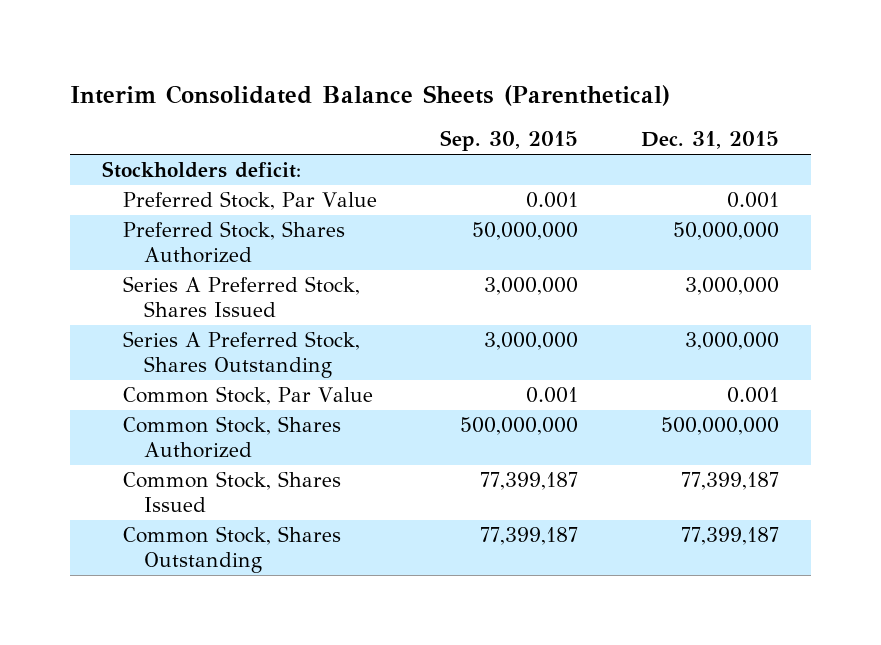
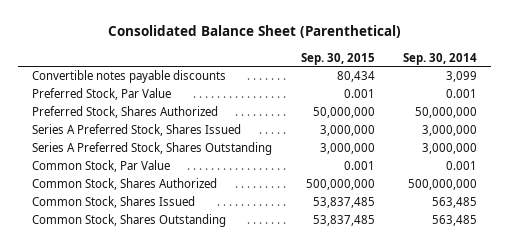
- Interim Consolidated Balance Sheets (Parenthetical)
+ Consolidated Balance Sheet (Parenthetical)
- | Sep. 30, 2015 | Dec. 31, 2015
+ | Sep. 30, 2015 | Sep. 30, 2014
- Stockholders deficit:
+ Convertible notes payable discounts | 80,434 | 3,099
- Common Stock, Shares Issued | 77,399,187 | 77,399,187
- Common Stock, Shares Outstanding | 77,399,187 | 77,399,187
+ Common Stock, Shares Issued | 53,837,485 | 563,485
+ Common Stock, Shares Outstanding | 53,837,485 | 563,485

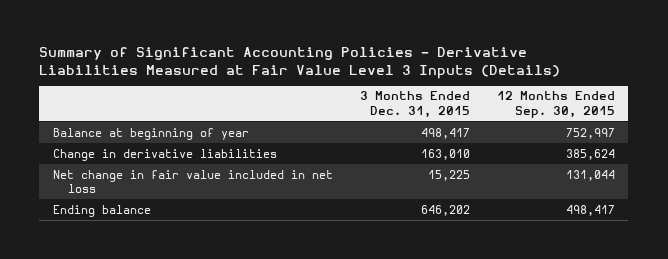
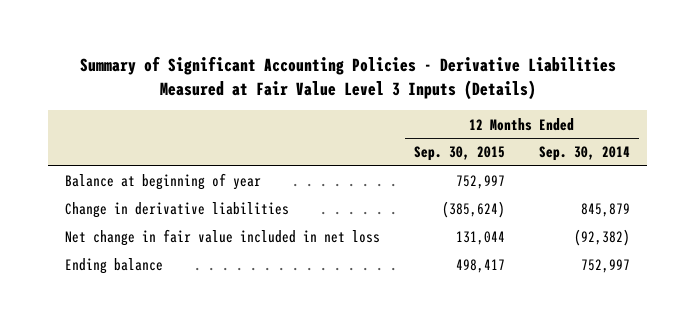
- | 3 Months Ended Dec. 31, 2015 | 12 Months Ended Sep. 30, 2015
+ | 12 Months Ended Sep. 30, 2015 | 12 Months Ended Sep. 30, 2014
- Change in derivative liabilities | 163,010 | 385,624
+ Change in derivative liabilities | (385,624) | 845,879

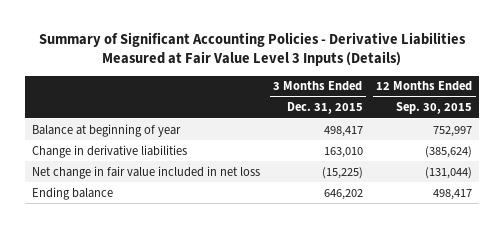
- | 12 Months Ended Sep. 30, 2015 | 12 Months Ended Sep. 30, 2014
+ | 3 Months Ended Dec. 31, 2015 | 12 Months Ended Sep. 30, 2015
- Net change in fair value included in net loss | 131,044 | (92,382)
+ Net change in fair value included in net loss | (15,225) | (131,044)

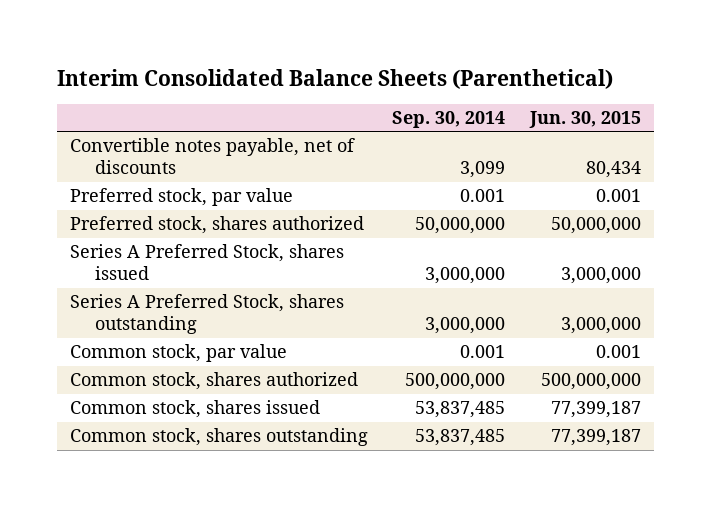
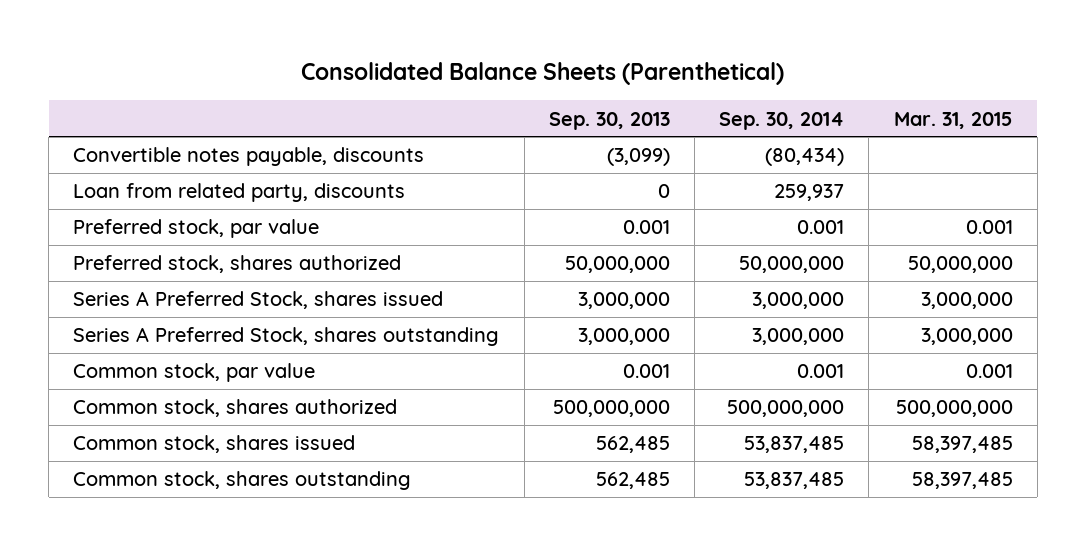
- Interim Consolidated Balance Sheets (Parenthetical)
+ Consolidated Balance Sheets (Parenthetical)
- | Sep. 30, 2014 | Jun. 30, 2015
+ | Sep. 30, 2013 | Sep. 30, 2014 | Mar. 31, 2015
- Convertible notes payable, net of discounts | 3,099 | 80,434
+ Convertible notes payable, discounts | (3,099) | (80,434) |
+ Loan from related party, discounts | 0 | 259,937 |

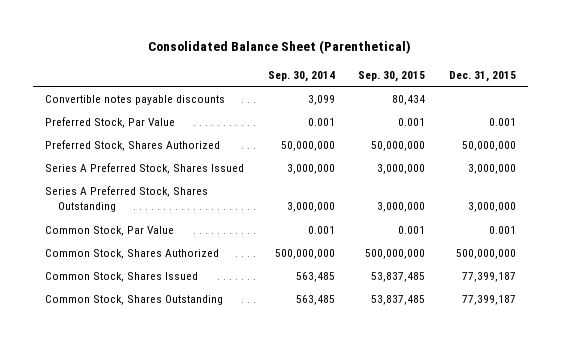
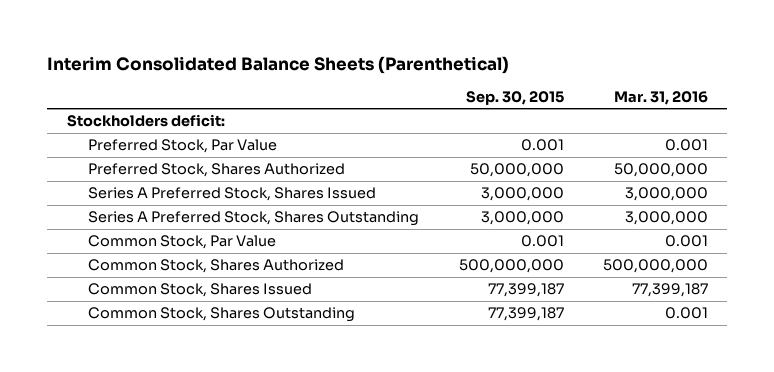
- Consolidated Balance Sheet (Parenthetical)
+ Interim Consolidated Balance Sheets (Parenthetical)
- | Sep. 30, 2014 | Sep. 30, 2015 | Dec. 31, 2015
+ | Sep. 30, 2015 | Mar. 31, 2016
- Convertible notes payable discounts | 3,099 | 80,434 |
+ Stockholders deficit:
- Common Stock, Shares Issued | 563,485 | 53,837,485 | 77,399,187
- Common Stock, Shares Outstanding | 563,485 | 53,837,485 | 77,399,187
+ Common Stock, Shares Issued | 77,399,187 | 77,399,187
+ Common Stock, Shares Outstanding | 77,399,187 | 0.001

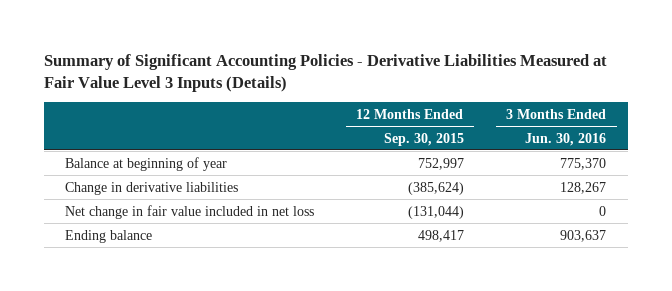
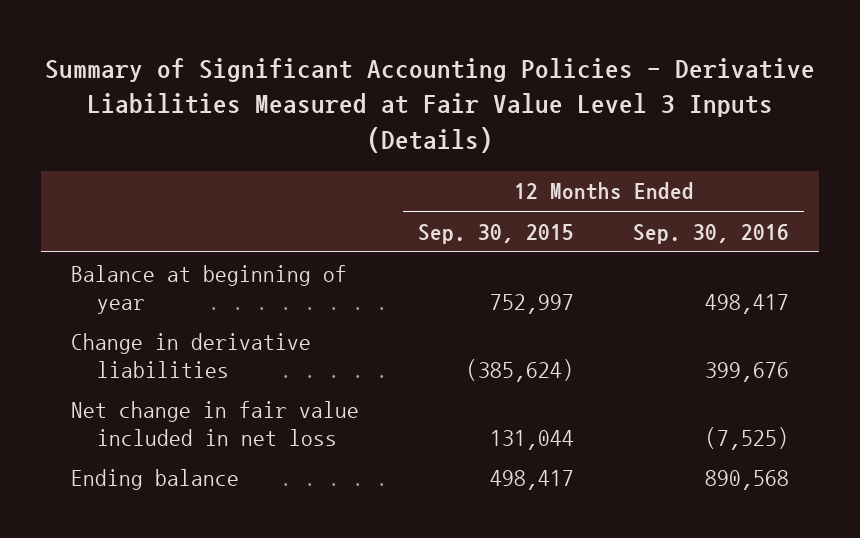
- | 12 Months Ended Sep. 30, 2015 | 3 Months Ended Jun. 30, 2016
+ | 12 Months Ended Sep. 30, 2015 | 12 Months Ended Sep. 30, 2016
- Net change in fair value included in net loss | (131,044) | 0
+ Net change in fair value included in net loss | 131,044 | (7,525)

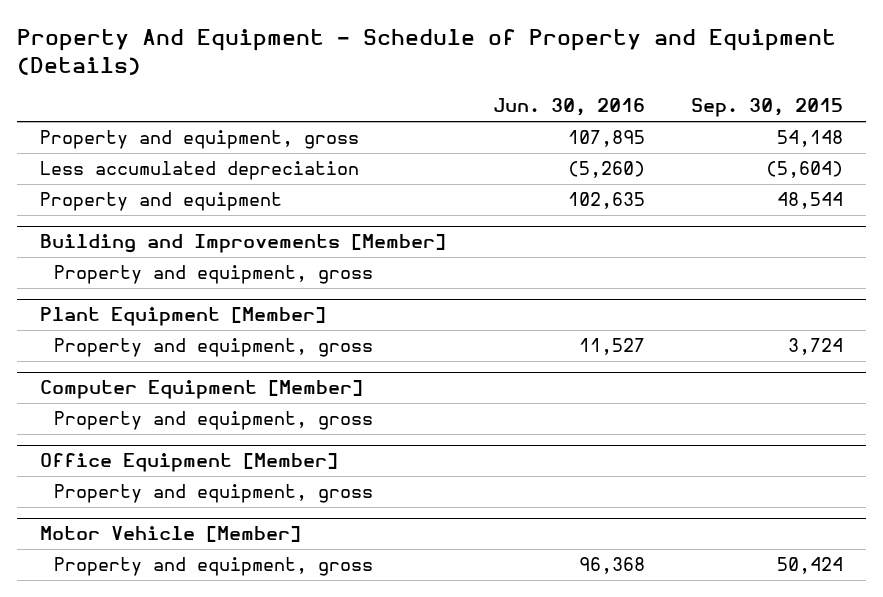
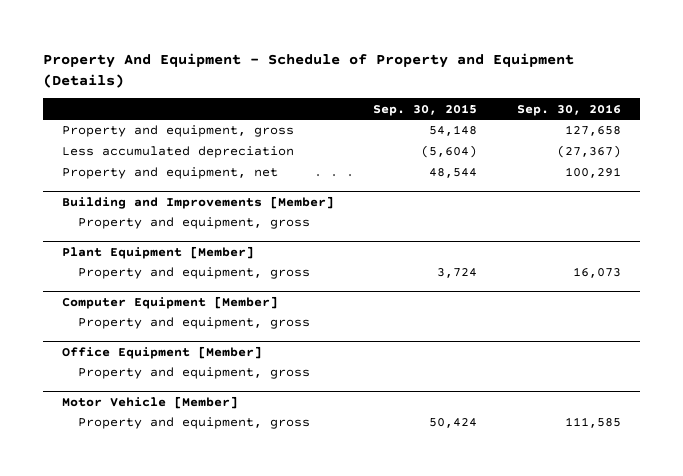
- | Jun. 30, 2016 | Sep. 30, 2015
+ | Sep. 30, 2015 | Sep. 30, 2016
- Property and equipment | 102,635 | 48,544
+ Property and equipment, net | 48,544 | 100,291

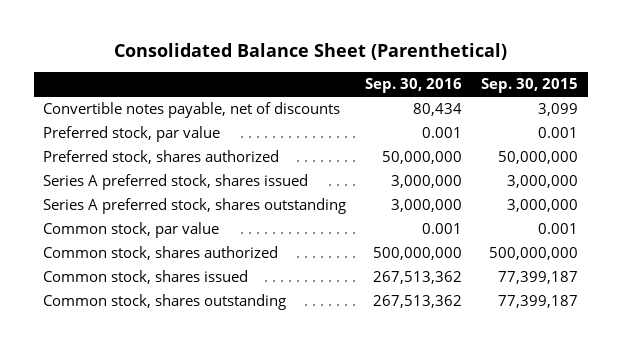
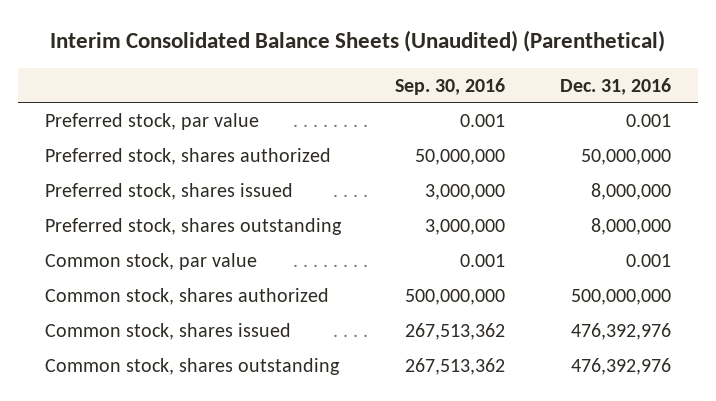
- Consolidated Balance Sheet (Parenthetical)
+ Interim Consolidated Balance Sheets (Unaudited) (Parenthetical)
- | Sep. 30, 2016 | Sep. 30, 2015
+ | Sep. 30, 2016 | Dec. 31, 2016
- Convertible notes payable, net of discounts | 80,434 | 3,099
- Series A preferred stock, shares issued | 3,000,000 | 3,000,000
- Series A preferred stock, shares outstanding | 3,000,000 | 3,000,000
+ Preferred stock, shares issued | 3,000,000 | 8,000,000
+ Preferred stock, shares outstanding | 3,000,000 | 8,000,000

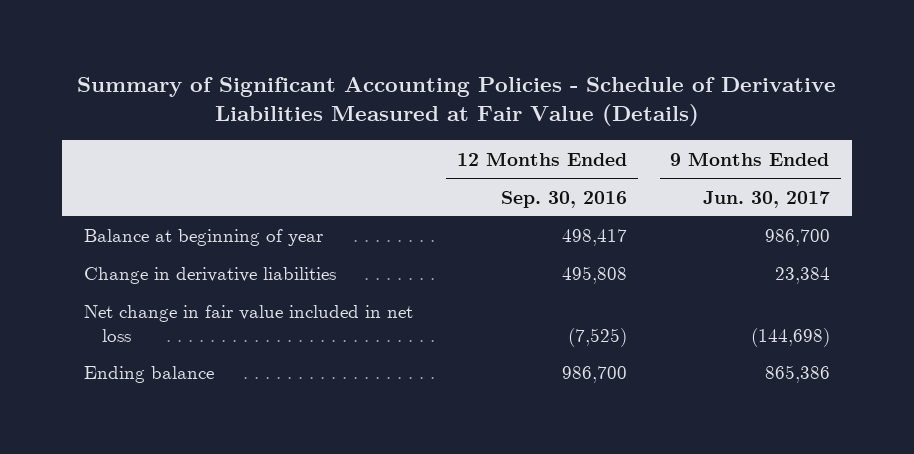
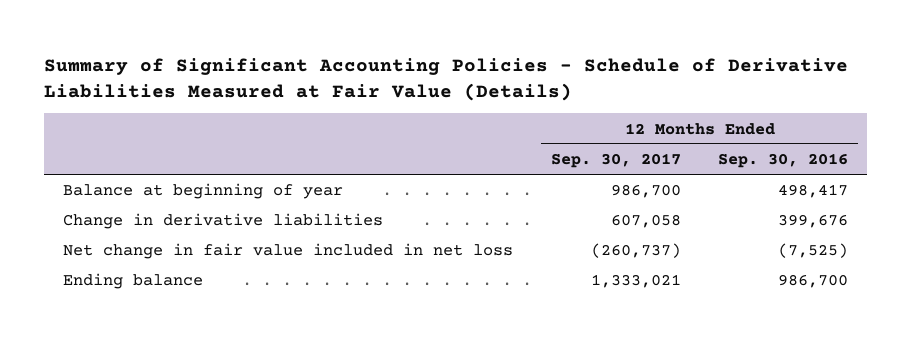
- | 12 Months Ended Sep. 30, 2016 | 9 Months Ended Jun. 30, 2017
+ | 12 Months Ended Sep. 30, 2017 | 12 Months Ended Sep. 30, 2016
- Change in derivative liabilities | 495,808 | 23,384
+ Change in derivative liabilities | 607,058 | 399,676

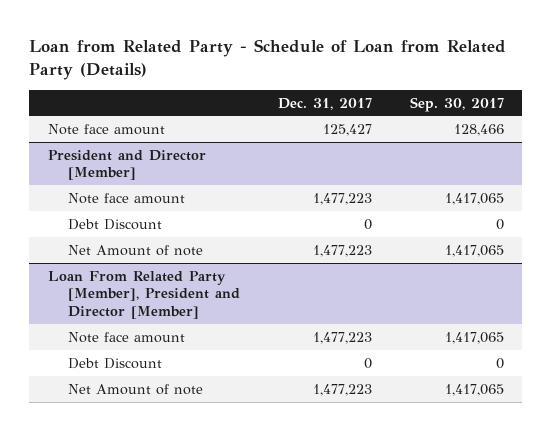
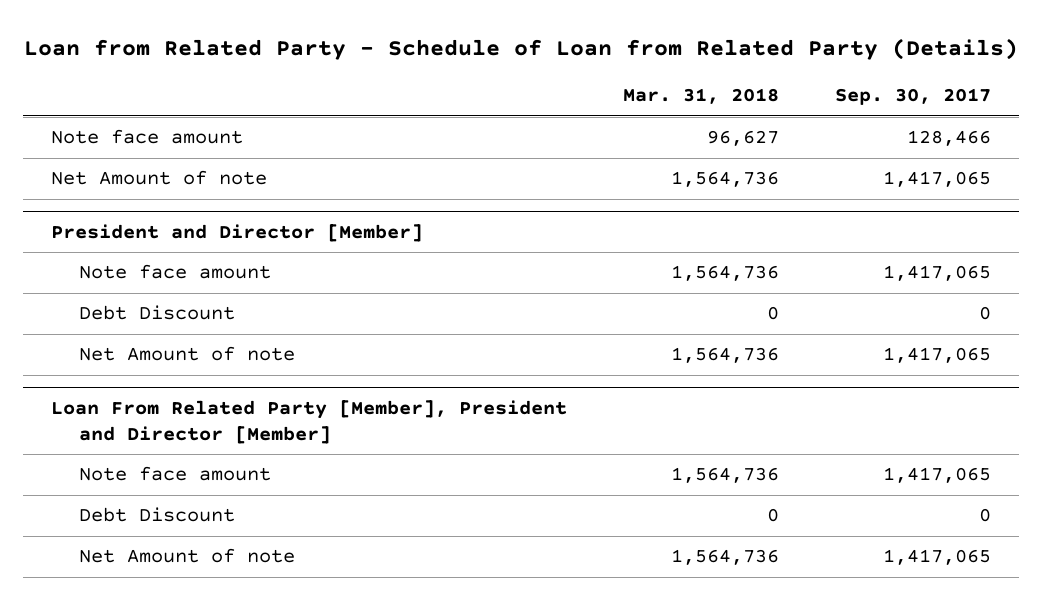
- | Dec. 31, 2017 | Sep. 30, 2017
+ | Mar. 31, 2018 | Sep. 30, 2017
+ Net Amount of note | 1,564,736 | 1,417,065

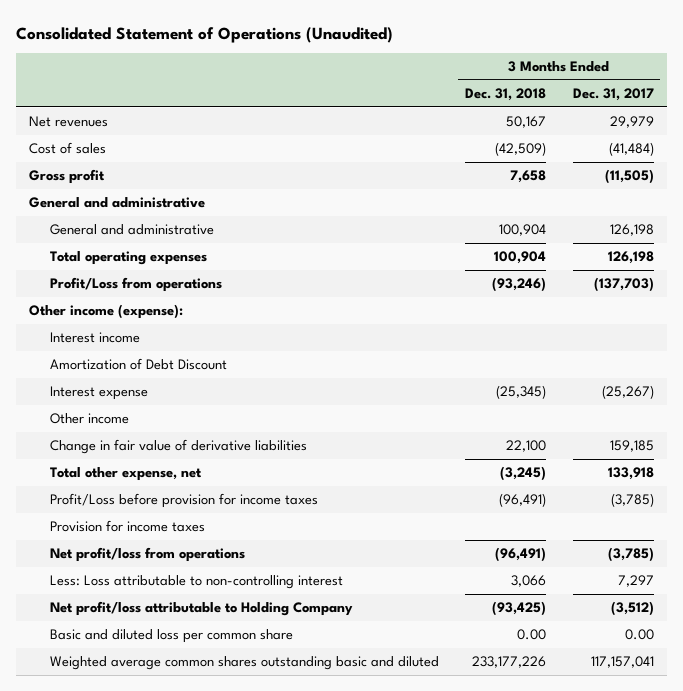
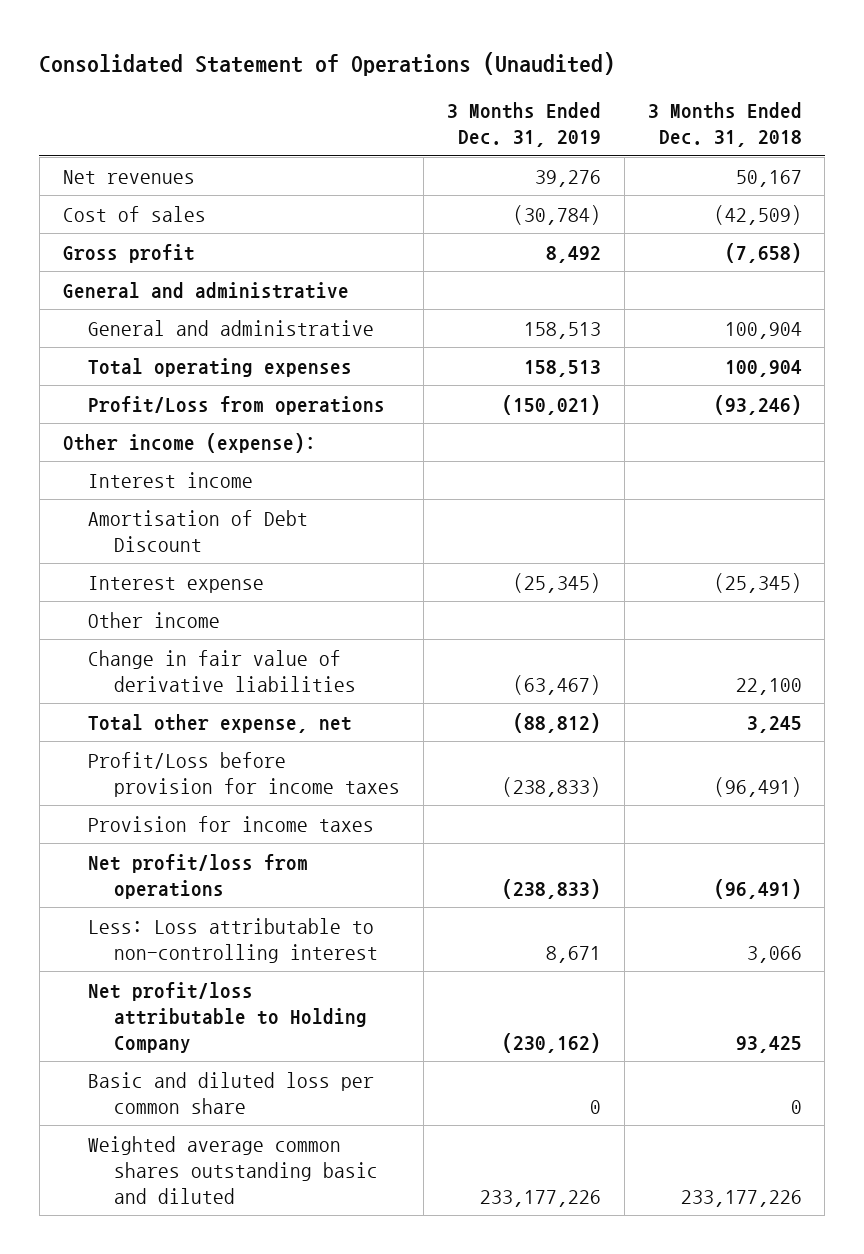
- | 3 Months Ended Dec. 31, 2018 | 3 Months Ended Dec. 31, 2017
+ | 3 Months Ended Dec. 31, 2019 | 3 Months Ended Dec. 31, 2018
- Gross profit | 7,658 | (11,505)
+ Gross profit | 8,492 | (7,658)
- Amortization of Debt Discount
+ Amortisation of Debt Discount
- Total other expense, net | (3,245) | 133,918
+ Total other expense, net | (88,812) | 3,245
- Net profit/loss attributable to Holding Company | (93,425) | (3,512)
- Basic and diluted loss per common share | 0.00 | 0.00
+ Net profit/loss attributable to Holding Company | (230,162) | 93,425
+ Basic and diluted loss per common share | 0 | 0

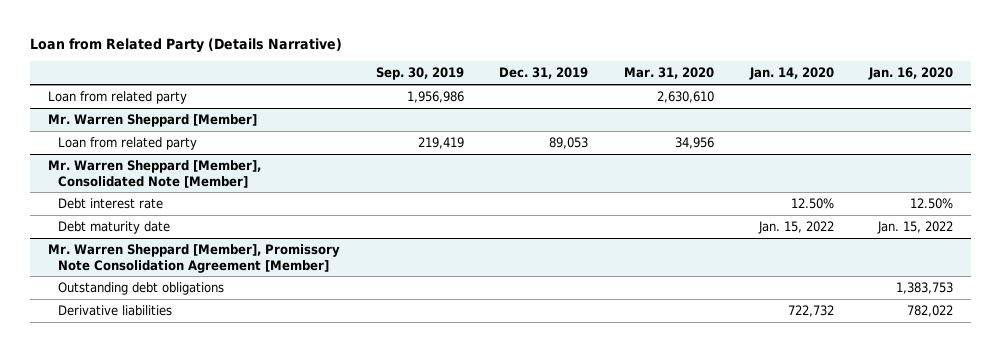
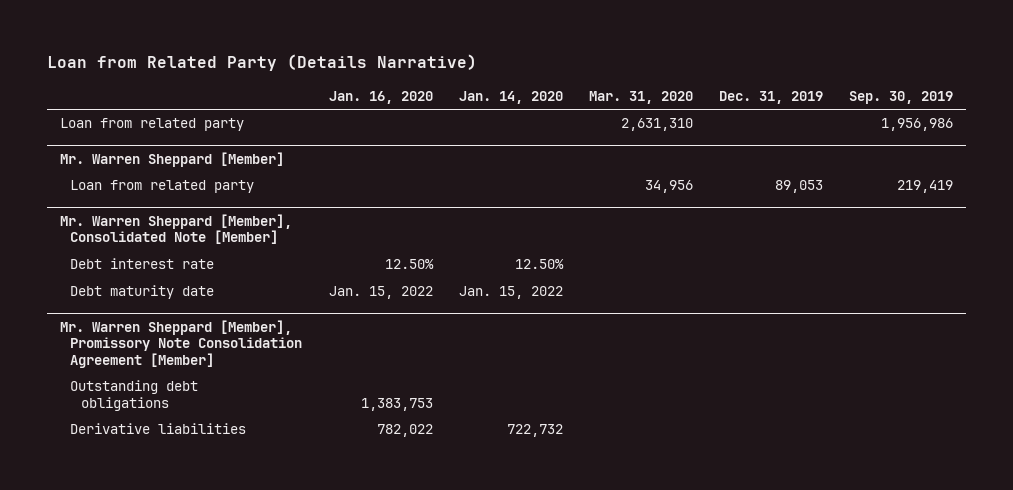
- | Sep. 30, 2019 | Dec. 31, 2019 | Mar. 31, 2020 | Jan. 14, 2020 | Jan. 16, 2020
+ | Jan. 16, 2020 | Jan. 14, 2020 | Mar. 31, 2020 | Dec. 31, 2019 | Sep. 30, 2019
- Loan from related party | 1,956,986 | | 2,630,610 | |
+ Loan from related party | | | 2,631,310 | | 1,956,986

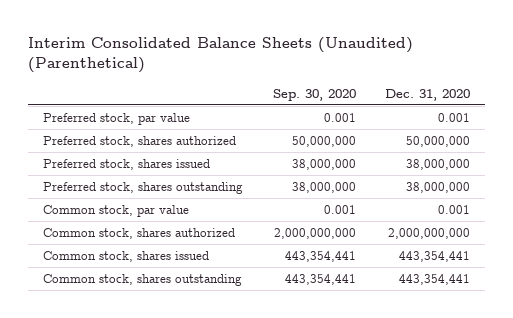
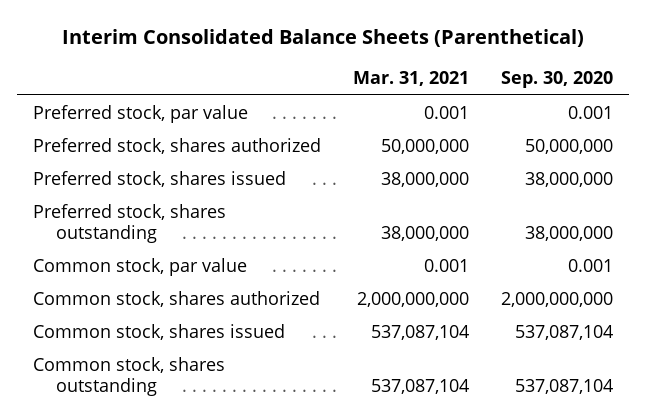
- Interim Consolidated Balance Sheets (Unaudited) (Parenthetical)
+ Interim Consolidated Balance Sheets (Parenthetical)
- | Sep. 30, 2020 | Dec. 31, 2020
+ | Mar. 31, 2021 | Sep. 30, 2020
- Common stock, shares issued | 443,354,441 | 443,354,441
- Common stock, shares outstanding | 443,354,441 | 443,354,441
+ Common stock, shares issued | 537,087,104 | 537,087,104
+ Common stock, shares outstanding | 537,087,104 | 537,087,104

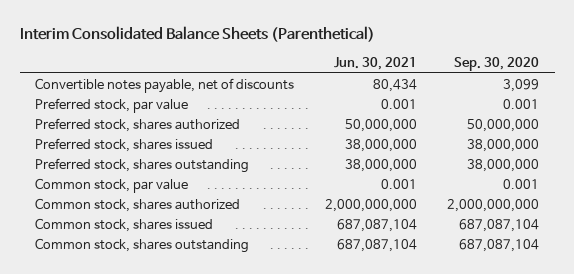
- | Mar. 31, 2021 | Sep. 30, 2020
+ | Jun. 30, 2021 | Sep. 30, 2020
+ Convertible notes payable, net of discounts | 80,434 | 3,099
- Common stock, shares issued | 537,087,104 | 537,087,104
- Common stock, shares outstanding | 537,087,104 | 537,087,104
+ Common stock, shares issued | 687,087,104 | 687,087,104
+ Common stock, shares outstanding | 687,087,104 | 687,087,104

